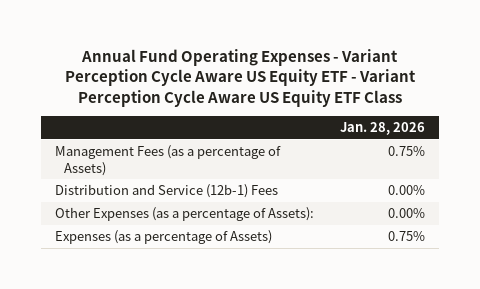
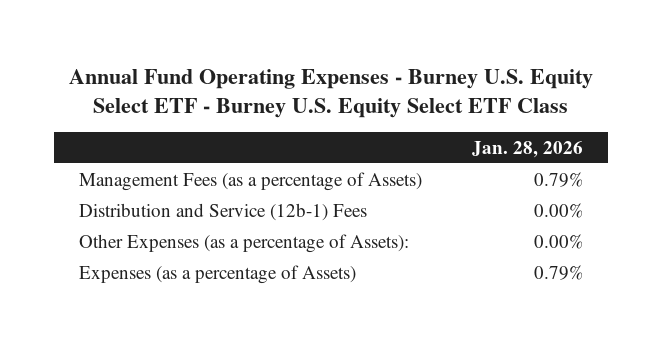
- Annual Fund Operating Expenses - Variant Perception Cycle Aware US Equity ETF - Variant Perception Cycle Aware US Equity ETF Class
+ Annual Fund Operating Expenses - Burney U.S. Equity Select ETF - Burney U.S. Equity Select ETF Class
- Management Fees (as a percentage of Assets) | 0.75%
+ Management Fees (as a percentage of Assets) | 0.79%
- Expenses (as a percentage of Assets) | 0.75%
+ Expenses (as a percentage of Assets) | 0.79%

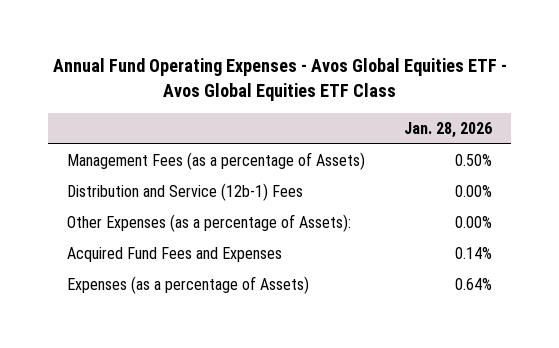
- Annual Fund Operating Expenses - Burney U.S. Equity Select ETF - Burney U.S. Equity Select ETF Class
+ Annual Fund Operating Expenses - Avos Global Equities ETF - Avos Global Equities ETF Class
- Management Fees (as a percentage of Assets) | 0.79%
+ Management Fees (as a percentage of Assets) | 0.50%
- Expenses (as a percentage of Assets) | 0.79%
+ Acquired Fund Fees and Expenses | 0.14%
+ Expenses (as a percentage of Assets) | 0.64%

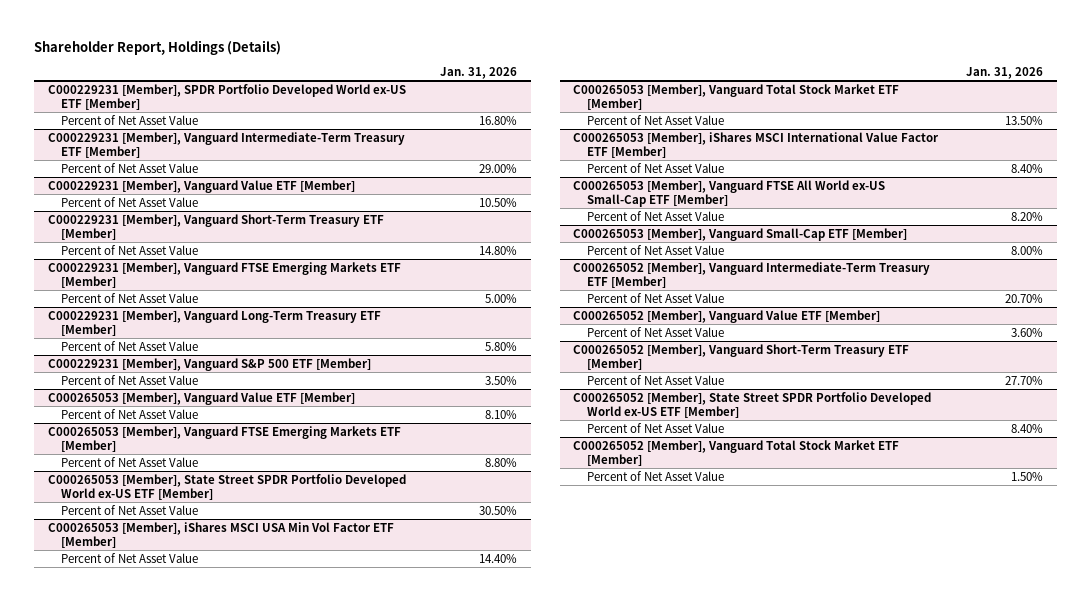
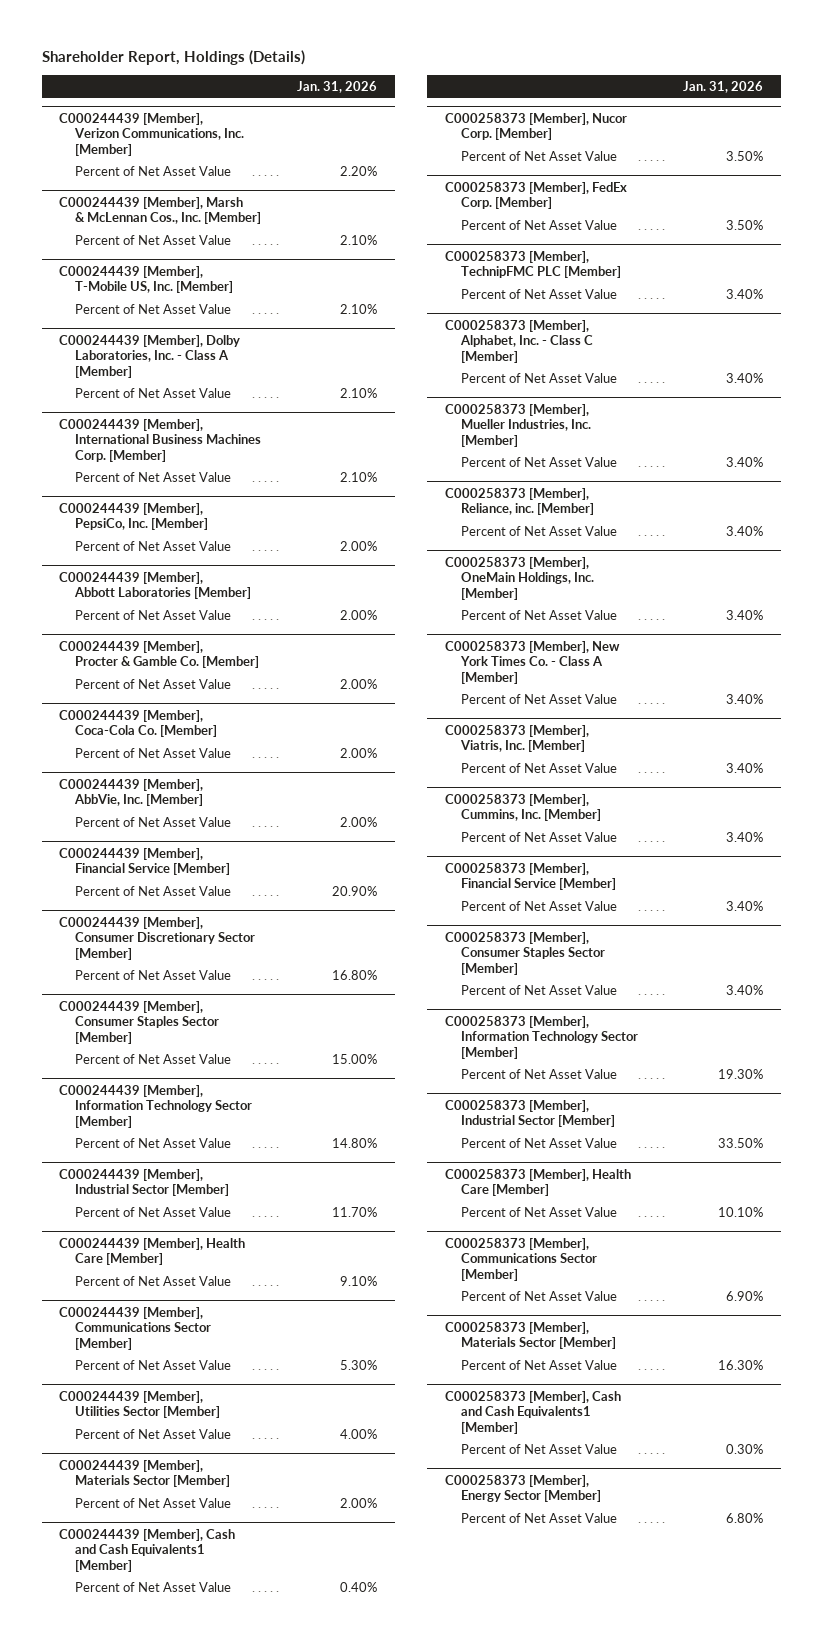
- C000229231 [Member], SPDR Portfolio Developed World ex-US ETF [Member]
+ C000244439 [Member], Verizon Communications, Inc. [Member]
+ Percent of Net Asset Value | 2.20%
+ C000244439 [Member], Marsh & McLennan Cos., Inc. [Member]
+ Percent of Net Asset Value | 2.10%
+ C000244439 [Member], T-Mobile US, Inc. [Member]
+ Percent of Net Asset Value | 2.10%
+ C000244439 [Member], Dolby Laboratories, Inc. - Class A [Member]
+ Percent of Net Asset Value | 2.10%
+ C000244439 [Member], International Business Machines Corp. [Member]
+ Percent of Net Asset Value | 2.10%
+ C000244439 [Member], PepsiCo, Inc. [Member]
+ Percent of Net Asset Value | 2.00%
+ C000244439 [Member], Abbott Laboratories [Member]
+ Percent of Net Asset Value | 2.00%
+ C000244439 [Member], Procter & Gamble Co. [Member]
+ Percent of Net Asset Value | 2.00%
+ C000244439 [Member], Coca-Cola Co. [Member]
+ Percent of Net Asset Value | 2.00%
+ C000244439 [Member], AbbVie, Inc. [Member]
+ Percent of Net Asset Value | 2.00%
+ C000244439 [Member], Financial Service [Member]
+ Percent of Net Asset Value | 20.90%
+ C000244439 [Member], Consumer Discretionary Sector [Member]
- C000229231 [Member], Vanguard Intermediate-Term Treasury ETF [Member]
- Percent of Net Asset Value | 29.00%
- C000229231 [Member], Vanguard Value ETF [Member]
- Percent of Net Asset Value | 10.50%
- C000229231 [Member], Vanguard Short-Term Treasury ETF [Member]
+ C000244439 [Member], Consumer Staples Sector [Member]
+ Percent of Net Asset Value | 15.00%
+ C000244439 [Member], Information Technology Sector [Member]
- C000229231 [Member], Vanguard FTSE Emerging Markets ETF [Member]
- Percent of Net Asset Value | 5.00%
- C000229231 [Member], Vanguard Long-Term Treasury ETF [Member]
- Percent of Net Asset Value | 5.80%
- C000229231 [Member], Vanguard S&P 500 ETF [Member]
+ C000244439 [Member], Industrial Sector [Member]
+ Percent of Net Asset Value | 11.70%
+ C000244439 [Member], Health Care [Member]
+ Percent of Net Asset Value | 9.10%
+ C000244439 [Member], Communications Sector [Member]
+ Percent of Net Asset Value | 5.30%
+ C000244439 [Member], Utilities Sector [Member]
+ Percent of Net Asset Value | 4.00%
+ C000244439 [Member], Materials Sector [Member]
+ Percent of Net Asset Value | 2.00%
+ C000244439 [Member], Cash and Cash Equivalents1 [Member]
+ Percent of Net Asset Value | 0.40%
+ C000258373 [Member], Nucor Corp. [Member]
- C000265053 [Member], Vanguard Value ETF [Member]
- Percent of Net Asset Value | 8.10%
- C000265053 [Member], Vanguard FTSE Emerging Markets ETF [Member]
- Percent of Net Asset Value | 8.80%
- C000265053 [Member], State Street SPDR Portfolio Developed World ex-US ETF [Member]
- Percent of Net Asset Value | 30.50%
- C000265053 [Member], iShares MSCI USA Min Vol Factor ETF [Member]
- Percent of Net Asset Value | 14.40%
- C000265053 [Member], Vanguard Total Stock Market ETF [Member]
- Percent of Net Asset Value | 13.50%
- C000265053 [Member], iShares MSCI International Value Factor ETF [Member]
- Percent of Net Asset Value | 8.40%
- C000265053 [Member], Vanguard FTSE All World ex-US Small-Cap ETF [Member]
- Percent of Net Asset Value | 8.20%
- C000265053 [Member], Vanguard Small-Cap ETF [Member]
- Percent of Net Asset Value | 8.00%
- C000265052 [Member], Vanguard Intermediate-Term Treasury ETF [Member]
- Percent of Net Asset Value | 20.70%
- C000265052 [Member], Vanguard Value ETF [Member]
- Percent of Net Asset Value | 3.60%
- C000265052 [Member], Vanguard Short-Term Treasury ETF [Member]
- Percent of Net Asset Value | 27.70%
- C000265052 [Member], State Street SPDR Portfolio Developed World ex-US ETF [Member]
- Percent of Net Asset Value | 8.40%
- C000265052 [Member], Vanguard Total Stock Market ETF [Member]
- Percent of Net Asset Value | 1.50%
+ C000258373 [Member], FedEx Corp. [Member]
+ Percent of Net Asset Value | 3.50%
+ C000258373 [Member], TechnipFMC PLC [Member]
+ Percent of Net Asset Value | 3.40%
+ C000258373 [Member], Alphabet, Inc. - Class C [Member]
+ Percent of Net Asset Value | 3.40%
+ C000258373 [Member], Mueller Industries, Inc. [Member]
+ Percent of Net Asset Value | 3.40%
+ C000258373 [Member], Reliance, inc. [Member]
+ Percent of Net Asset Value | 3.40%
+ C000258373 [Member], OneMain Holdings, Inc. [Member]
+ Percent of Net Asset Value | 3.40%
+ C000258373 [Member], New York Times Co. - Class A [Member]
+ Percent of Net Asset Value | 3.40%
+ C000258373 [Member], Viatris, Inc. [Member]
+ Percent of Net Asset Value | 3.40%
+ C000258373 [Member], Cummins, Inc. [Member]
+ Percent of Net Asset Value | 3.40%
+ C000258373 [Member], Financial Service [Member]
+ Percent of Net Asset Value | 3.40%
+ C000258373 [Member], Consumer Staples Sector [Member]
+ Percent of Net Asset Value | 3.40%
+ C000258373 [Member], Information Technology Sector [Member]
+ Percent of Net Asset Value | 19.30%
+ C000258373 [Member], Industrial Sector [Member]
+ Percent of Net Asset Value | 33.50%
+ C000258373 [Member], Health Care [Member]
+ Percent of Net Asset Value | 10.10%
+ C000258373 [Member], Communications Sector [Member]
+ Percent of Net Asset Value | 6.90%
+ C000258373 [Member], Materials Sector [Member]
+ Percent of Net Asset Value | 16.30%
+ C000258373 [Member], Cash and Cash Equivalents1 [Member]
+ Percent of Net Asset Value | 0.30%
+ C000258373 [Member], Energy Sector [Member]
+ Percent of Net Asset Value | 6.80%

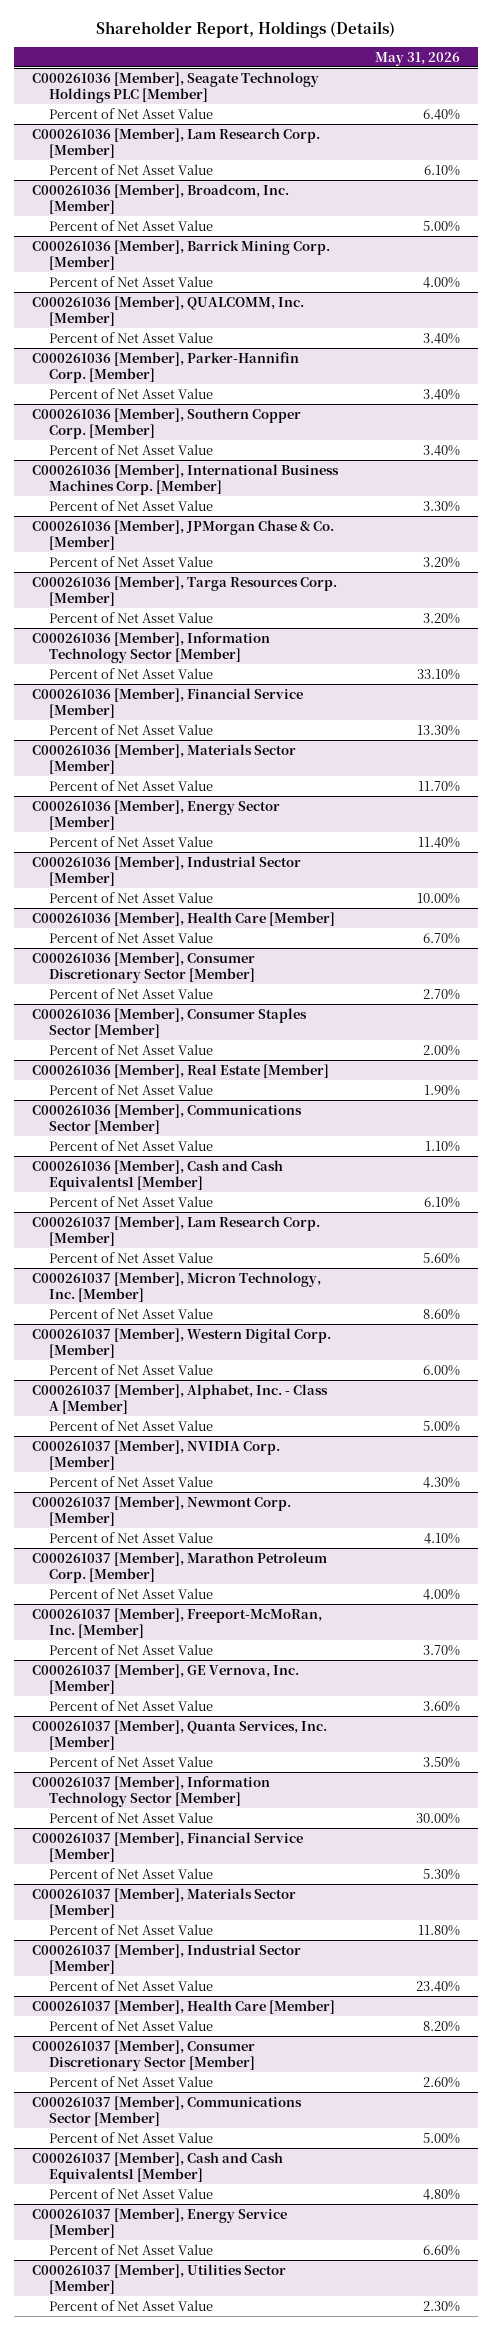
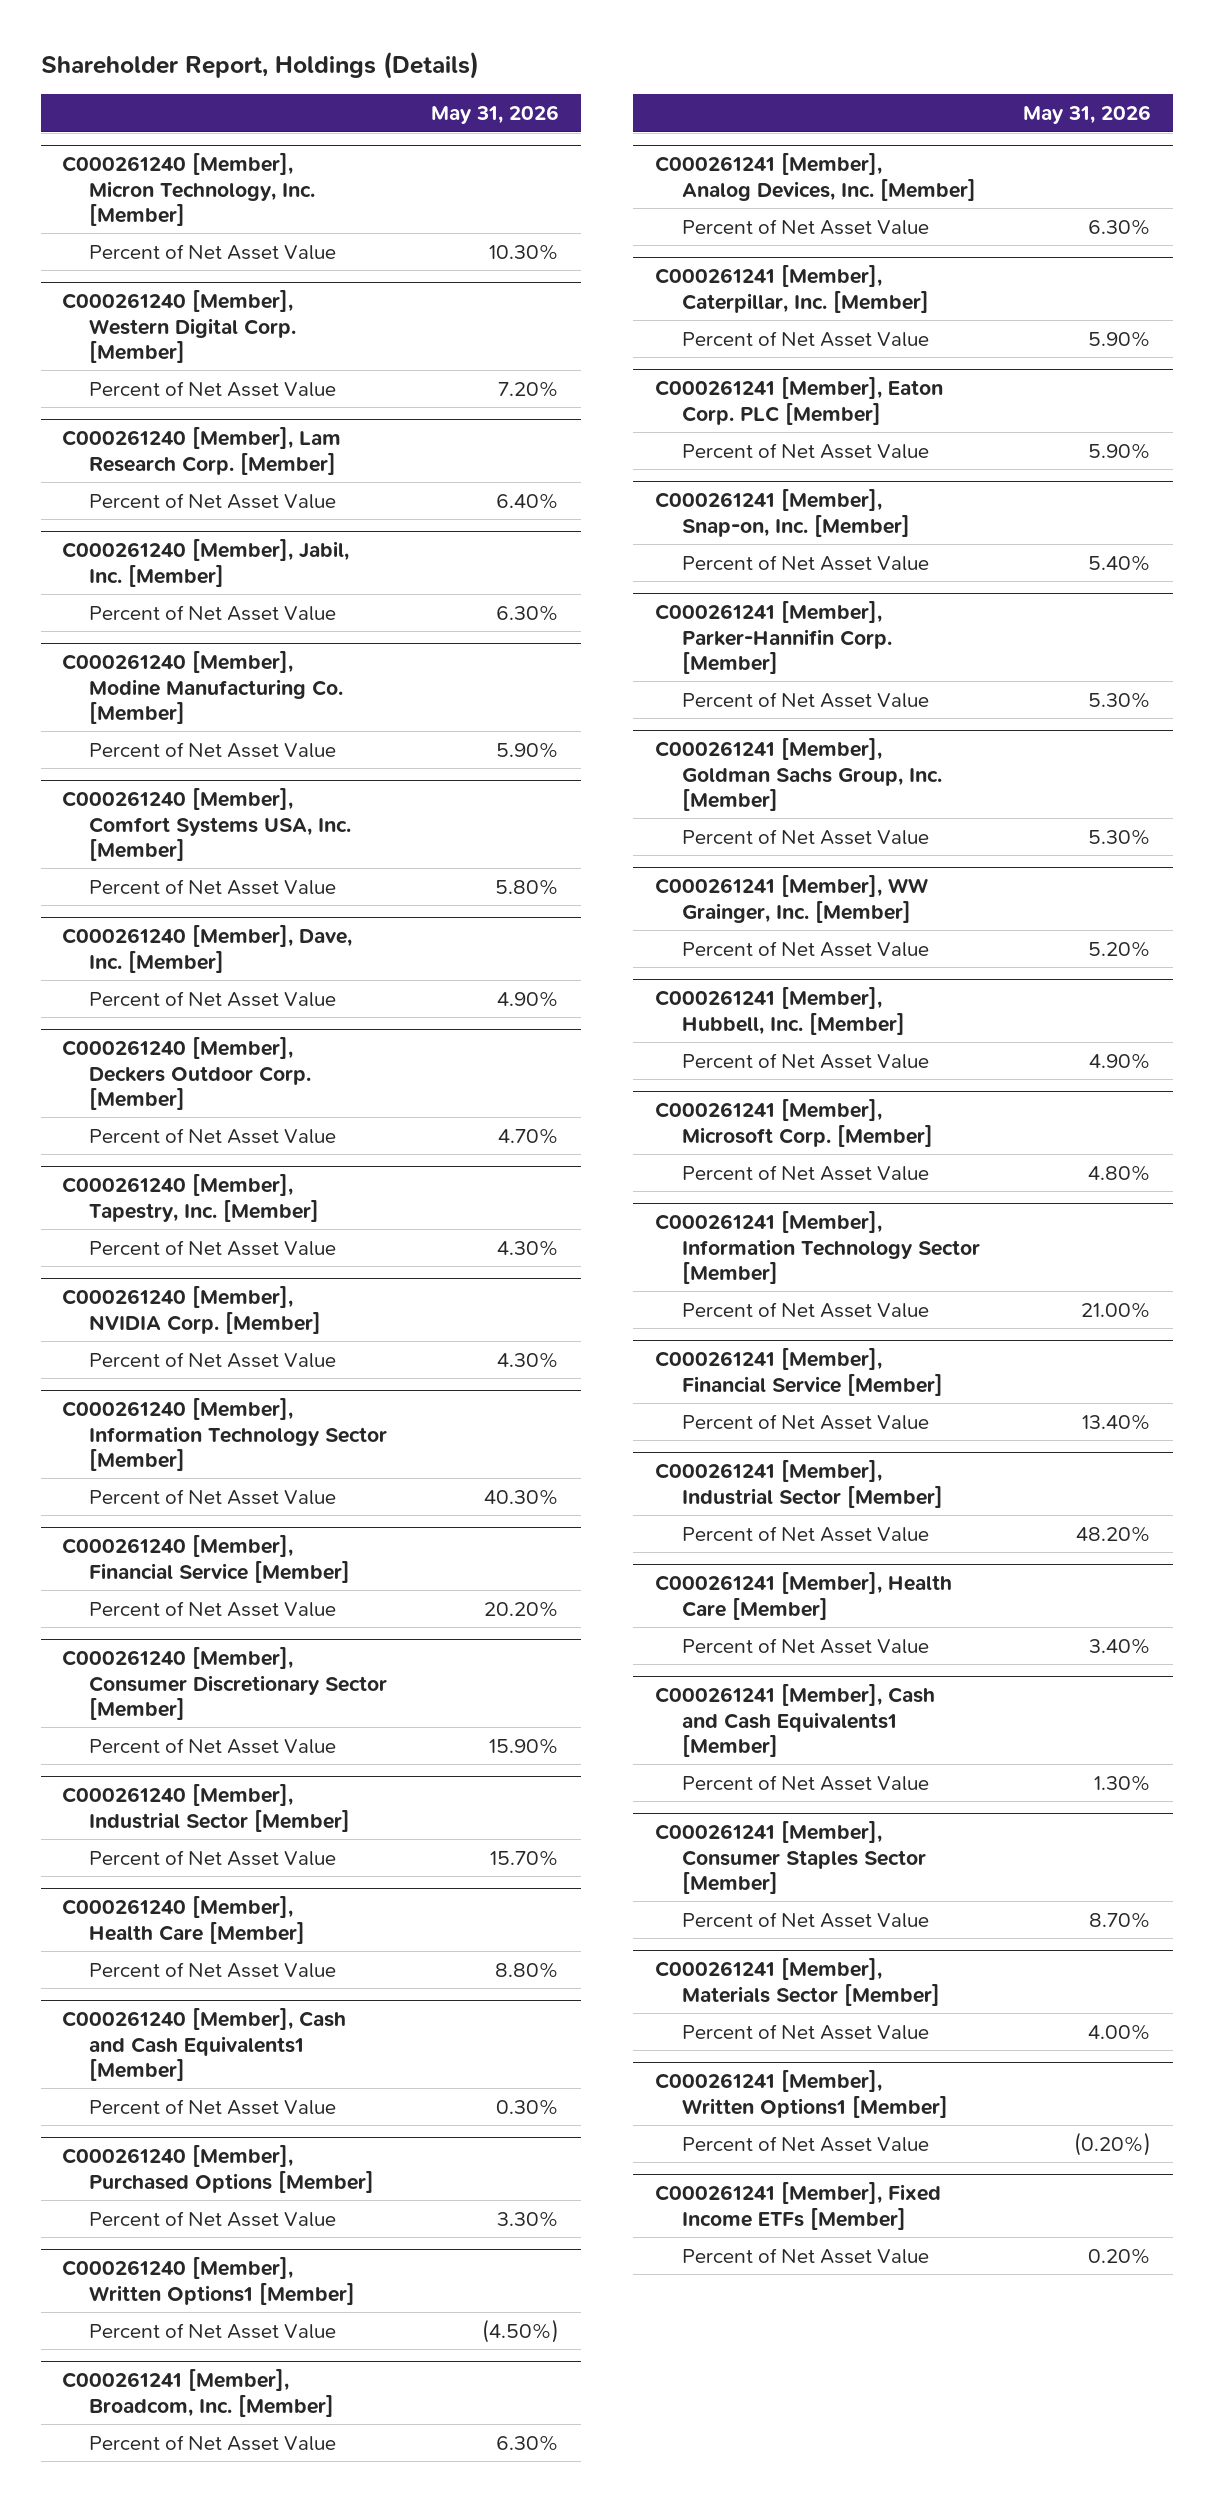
- C000261036 [Member], Seagate Technology Holdings PLC [Member]
+ C000261240 [Member], Micron Technology, Inc. [Member]
+ Percent of Net Asset Value | 10.30%
+ C000261240 [Member], Western Digital Corp. [Member]
+ Percent of Net Asset Value | 7.20%
+ C000261240 [Member], Lam Research Corp. [Member]
- C000261036 [Member], Lam Research Corp. [Member]
- Percent of Net Asset Value | 6.10%
- C000261036 [Member], Broadcom, Inc. [Member]
- Percent of Net Asset Value | 5.00%
- C000261036 [Member], Barrick Mining Corp. [Member]
- Percent of Net Asset Value | 4.00%
- C000261036 [Member], QUALCOMM, Inc. [Member]
- Percent of Net Asset Value | 3.40%
- C000261036 [Member], Parker-Hannifin Corp. [Member]
- Percent of Net Asset Value | 3.40%
- C000261036 [Member], Southern Copper Corp. [Member]
- Percent of Net Asset Value | 3.40%
- C000261036 [Member], International Business Machines Corp. [Member]
- Percent of Net Asset Value | 3.30%
- C000261036 [Member], JPMorgan Chase & Co. [Member]
- Percent of Net Asset Value | 3.20%
- C000261036 [Member], Targa Resources Corp. [Member]
- Percent of Net Asset Value | 3.20%
- C000261036 [Member], Information Technology Sector [Member]
- Percent of Net Asset Value | 33.10%
- C000261036 [Member], Financial Service [Member]
- Percent of Net Asset Value | 13.30%
- C000261036 [Member], Materials Sector [Member]
- Percent of Net Asset Value | 11.70%
- C000261036 [Member], Energy Sector [Member]
- Percent of Net Asset Value | 11.40%
- C000261036 [Member], Industrial Sector [Member]
- Percent of Net Asset Value | 10.00%
- C000261036 [Member], Health Care [Member]
- Percent of Net Asset Value | 6.70%
- C000261036 [Member], Consumer Discretionary Sector [Member]
- Percent of Net Asset Value | 2.70%
- C000261036 [Member], Consumer Staples Sector [Member]
- Percent of Net Asset Value | 2.00%
- C000261036 [Member], Real Estate [Member]
- Percent of Net Asset Value | 1.90%
- C000261036 [Member], Communications Sector [Member]
- Percent of Net Asset Value | 1.10%
- C000261036 [Member], Cash and Cash Equivalents1 [Member]
- Percent of Net Asset Value | 6.10%
- C000261037 [Member], Lam Research Corp. [Member]
- Percent of Net Asset Value | 5.60%
- C000261037 [Member], Micron Technology, Inc. [Member]
- Percent of Net Asset Value | 8.60%
- C000261037 [Member], Western Digital Corp. [Member]
- Percent of Net Asset Value | 6.00%
- C000261037 [Member], Alphabet, Inc. - Class A [Member]
- Percent of Net Asset Value | 5.00%
- C000261037 [Member], NVIDIA Corp. [Member]
+ C000261240 [Member], Jabil, Inc. [Member]
+ Percent of Net Asset Value | 6.30%
+ C000261240 [Member], Modine Manufacturing Co. [Member]
+ Percent of Net Asset Value | 5.90%
+ C000261240 [Member], Comfort Systems USA, Inc. [Member]
+ Percent of Net Asset Value | 5.80%
+ C000261240 [Member], Dave, Inc. [Member]
+ Percent of Net Asset Value | 4.90%
+ C000261240 [Member], Deckers Outdoor Corp. [Member]
+ Percent of Net Asset Value | 4.70%
+ C000261240 [Member], Tapestry, Inc. [Member]
- C000261037 [Member], Newmont Corp. [Member]
- Percent of Net Asset Value | 4.10%
- C000261037 [Member], Marathon Petroleum Corp. [Member]
- Percent of Net Asset Value | 4.00%
- C000261037 [Member], Freeport-McMoRan, Inc. [Member]
- Percent of Net Asset Value | 3.70%
- C000261037 [Member], GE Vernova, Inc. [Member]
- Percent of Net Asset Value | 3.60%
- C000261037 [Member], Quanta Services, Inc. [Member]
- Percent of Net Asset Value | 3.50%
- C000261037 [Member], Information Technology Sector [Member]
- Percent of Net Asset Value | 30.00%
- C000261037 [Member], Financial Service [Member]
+ C000261240 [Member], NVIDIA Corp. [Member]
+ Percent of Net Asset Value | 4.30%
+ C000261240 [Member], Information Technology Sector [Member]
+ Percent of Net Asset Value | 40.30%
+ C000261240 [Member], Financial Service [Member]
+ Percent of Net Asset Value | 20.20%
+ C000261240 [Member], Consumer Discretionary Sector [Member]
+ Percent of Net Asset Value | 15.90%
+ C000261240 [Member], Industrial Sector [Member]
+ Percent of Net Asset Value | 15.70%
+ C000261240 [Member], Health Care [Member]
+ Percent of Net Asset Value | 8.80%
+ C000261240 [Member], Cash and Cash Equivalents1 [Member]
+ Percent of Net Asset Value | 0.30%
+ C000261240 [Member], Purchased Options [Member]
+ Percent of Net Asset Value | 3.30%
+ C000261240 [Member], Written Options1 [Member]
+ Percent of Net Asset Value | (4.50%)
+ C000261241 [Member], Broadcom, Inc. [Member]
+ Percent of Net Asset Value | 6.30%
+ C000261241 [Member], Analog Devices, Inc. [Member]
+ Percent of Net Asset Value | 6.30%
+ C000261241 [Member], Caterpillar, Inc. [Member]
+ Percent of Net Asset Value | 5.90%
+ C000261241 [Member], Eaton Corp. PLC [Member]
+ Percent of Net Asset Value | 5.90%
+ C000261241 [Member], Snap-on, Inc. [Member]
+ Percent of Net Asset Value | 5.40%
+ C000261241 [Member], Parker-Hannifin Corp. [Member]
- C000261037 [Member], Materials Sector [Member]
- Percent of Net Asset Value | 11.80%
- C000261037 [Member], Industrial Sector [Member]
- Percent of Net Asset Value | 23.40%
- C000261037 [Member], Health Care [Member]
- Percent of Net Asset Value | 8.20%
- C000261037 [Member], Consumer Discretionary Sector [Member]
- Percent of Net Asset Value | 2.60%
- C000261037 [Member], Communications Sector [Member]
- Percent of Net Asset Value | 5.00%
- C000261037 [Member], Cash and Cash Equivalents1 [Member]
+ C000261241 [Member], Goldman Sachs Group, Inc. [Member]
+ Percent of Net Asset Value | 5.30%
+ C000261241 [Member], WW Grainger, Inc. [Member]
+ Percent of Net Asset Value | 5.20%
+ C000261241 [Member], Hubbell, Inc. [Member]
+ Percent of Net Asset Value | 4.90%
+ C000261241 [Member], Microsoft Corp. [Member]
- C000261037 [Member], Energy Service [Member]
- Percent of Net Asset Value | 6.60%
- C000261037 [Member], Utilities Sector [Member]
- Percent of Net Asset Value | 2.30%
+ C000261241 [Member], Information Technology Sector [Member]
+ Percent of Net Asset Value | 21.00%
+ C000261241 [Member], Financial Service [Member]
+ Percent of Net Asset Value | 13.40%
+ C000261241 [Member], Industrial Sector [Member]
+ Percent of Net Asset Value | 48.20%
+ C000261241 [Member], Health Care [Member]
+ Percent of Net Asset Value | 3.40%
+ C000261241 [Member], Cash and Cash Equivalents1 [Member]
+ Percent of Net Asset Value | 1.30%
+ C000261241 [Member], Consumer Staples Sector [Member]
+ Percent of Net Asset Value | 8.70%
+ C000261241 [Member], Materials Sector [Member]
+ Percent of Net Asset Value | 4.00%
+ C000261241 [Member], Written Options1 [Member]
+ Percent of Net Asset Value | (0.20%)
+ C000261241 [Member], Fixed Income ETFs [Member]
+ Percent of Net Asset Value | 0.20%

